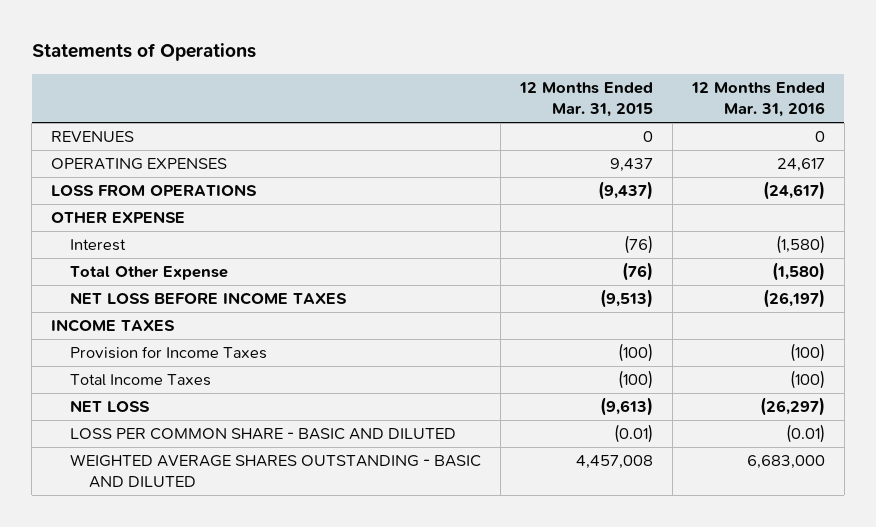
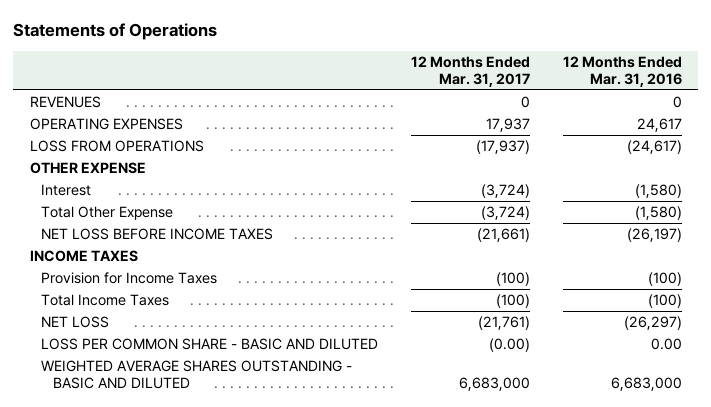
- | 12 Months Ended Mar. 31, 2015 | 12 Months Ended Mar. 31, 2016
+ | 12 Months Ended Mar. 31, 2017 | 12 Months Ended Mar. 31, 2016
- LOSS PER COMMON SHARE - BASIC AND DILUTED | (0.01) | (0.01)
+ LOSS PER COMMON SHARE - BASIC AND DILUTED | (0.00) | 0.00

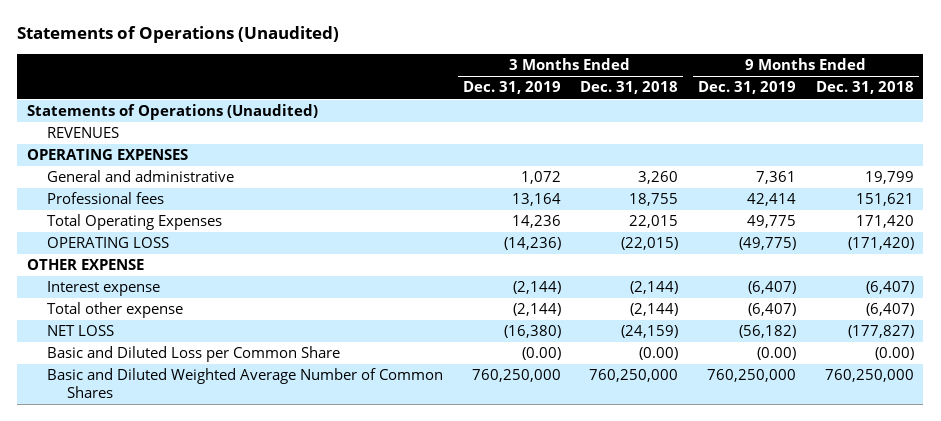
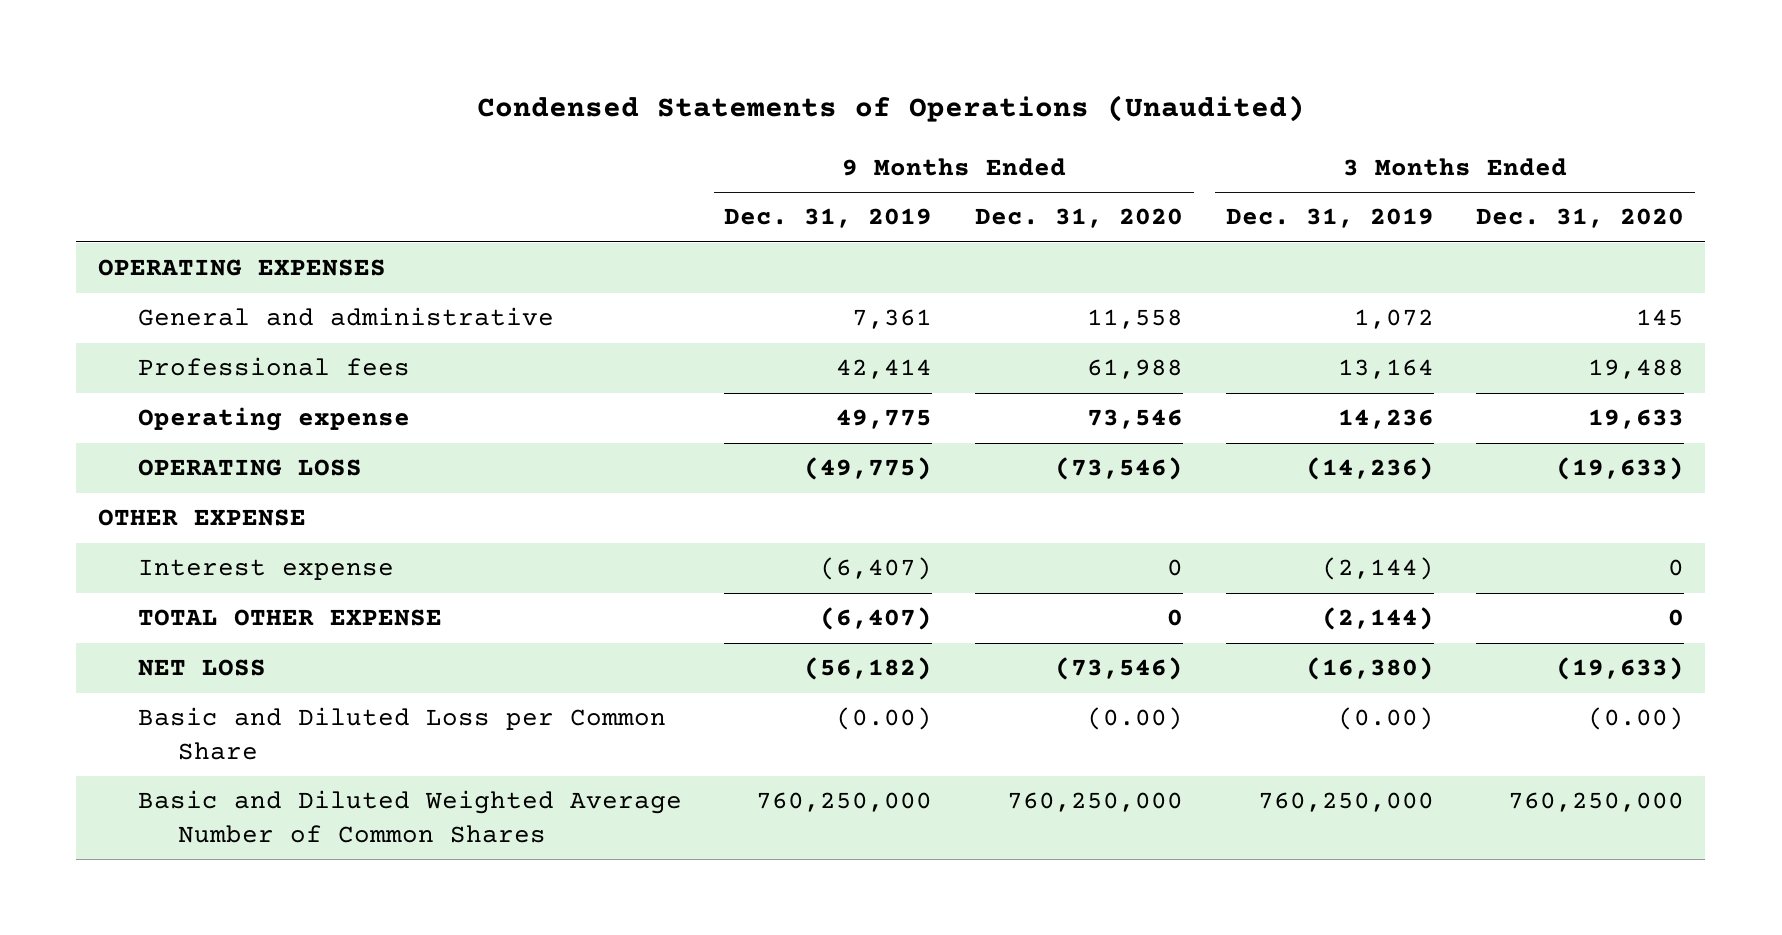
- Statements of Operations (Unaudited)
+ Condensed Statements of Operations (Unaudited)
- | 3 Months Ended Dec. 31, 2019 | 3 Months Ended Dec. 31, 2018 | 9 Months Ended Dec. 31, 2019 | 9 Months Ended Dec. 31, 2018
+ | 9 Months Ended Dec. 31, 2019 | 9 Months Ended Dec. 31, 2020 | 3 Months Ended Dec. 31, 2019 | 3 Months Ended Dec. 31, 2020
- Statements of Operations (Unaudited)
- REVENUES
- Total Operating Expenses | 14,236 | 22,015 | 49,775 | 171,420
+ Operating expense | 49,775 | 73,546 | 14,236 | 19,633
- Total other expense | (2,144) | (2,144) | (6,407) | (6,407)
+ TOTAL OTHER EXPENSE | (6,407) | 0 | (2,144) | 0

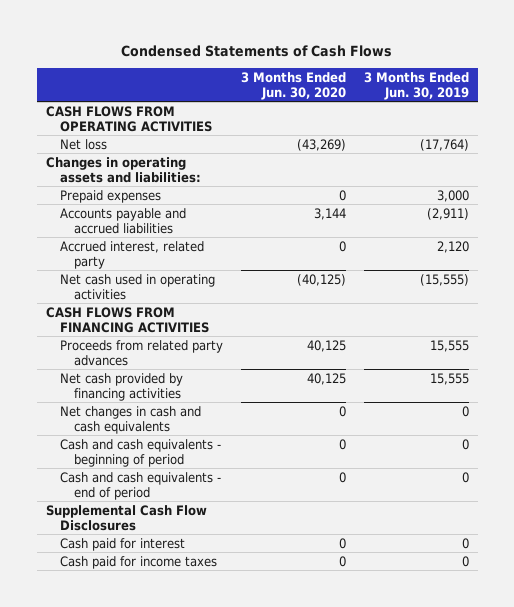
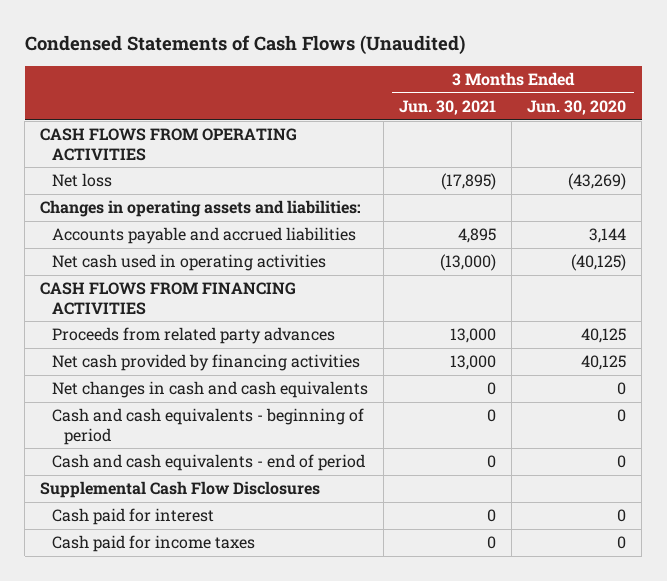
- Condensed Statements of Cash Flows
+ Condensed Statements of Cash Flows (Unaudited)
- | 3 Months Ended Jun. 30, 2020 | 3 Months Ended Jun. 30, 2019
+ | 3 Months Ended Jun. 30, 2021 | 3 Months Ended Jun. 30, 2020
- Prepaid expenses | 0 | 3,000
- Accrued interest, related party | 0 | 2,120

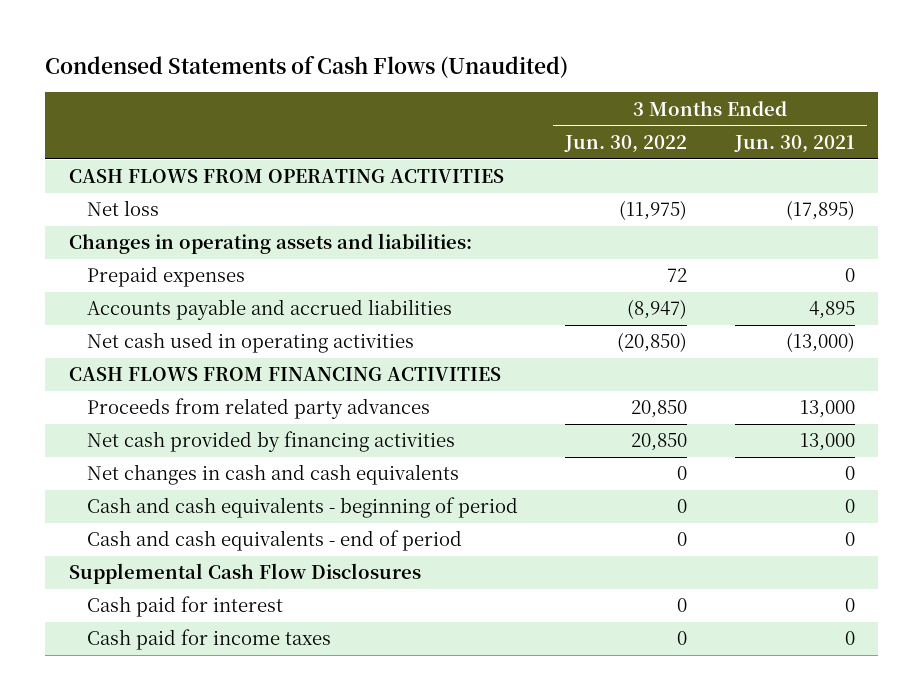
- | 3 Months Ended Jun. 30, 2021 | 3 Months Ended Jun. 30, 2020
+ | 3 Months Ended Jun. 30, 2022 | 3 Months Ended Jun. 30, 2021
+ Prepaid expenses | 72 | 0

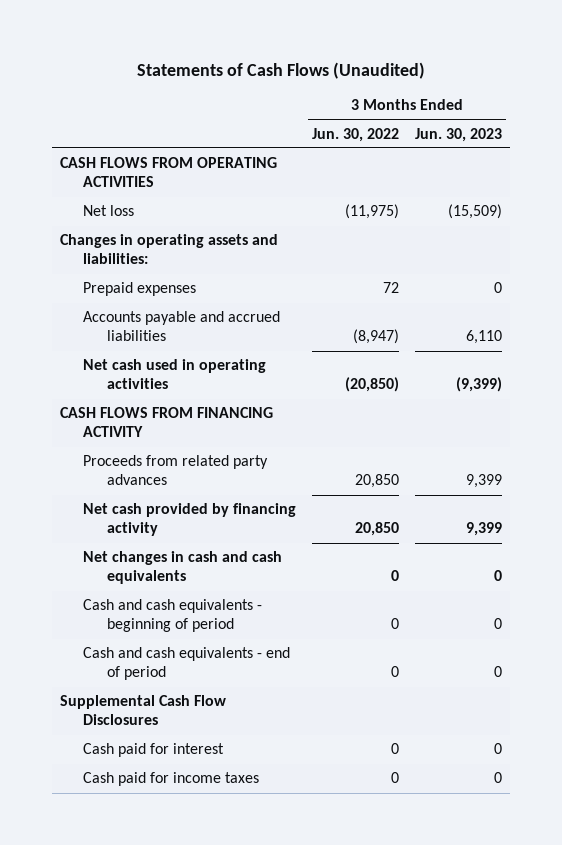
- Condensed Statements of Cash Flows (Unaudited)
+ Statements of Cash Flows (Unaudited)
- | 3 Months Ended Jun. 30, 2022 | 3 Months Ended Jun. 30, 2021
+ | 3 Months Ended Jun. 30, 2022 | 3 Months Ended Jun. 30, 2023
- CASH FLOWS FROM FINANCING ACTIVITIES
+ CASH FLOWS FROM FINANCING ACTIVITY
- Net cash provided by financing activities | 20,850 | 13,000
+ Net cash provided by financing activity | 20,850 | 9,399

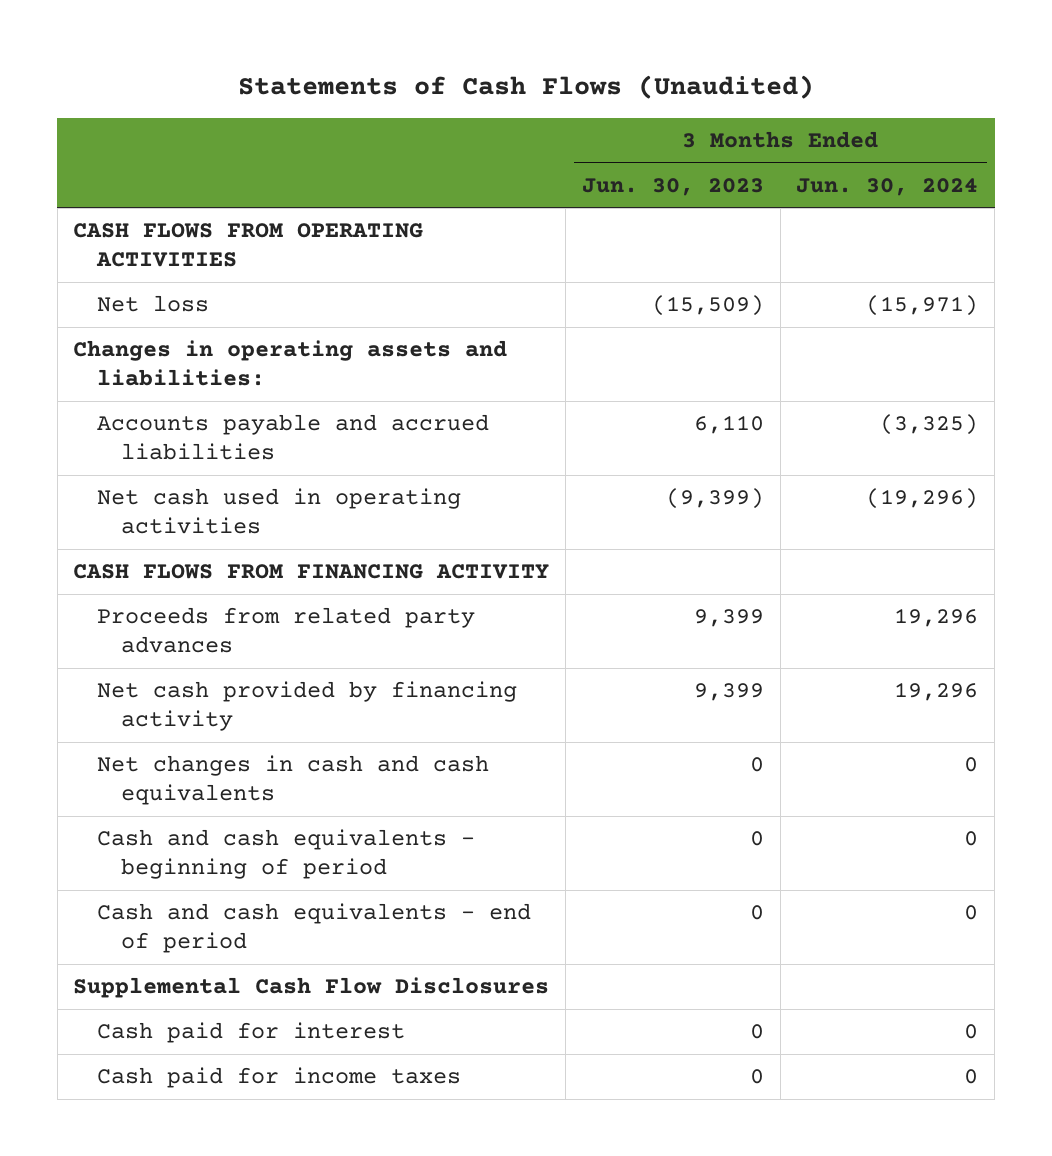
- | 3 Months Ended Jun. 30, 2022 | 3 Months Ended Jun. 30, 2023
+ | 3 Months Ended Jun. 30, 2023 | 3 Months Ended Jun. 30, 2024
- Prepaid expenses | 72 | 0

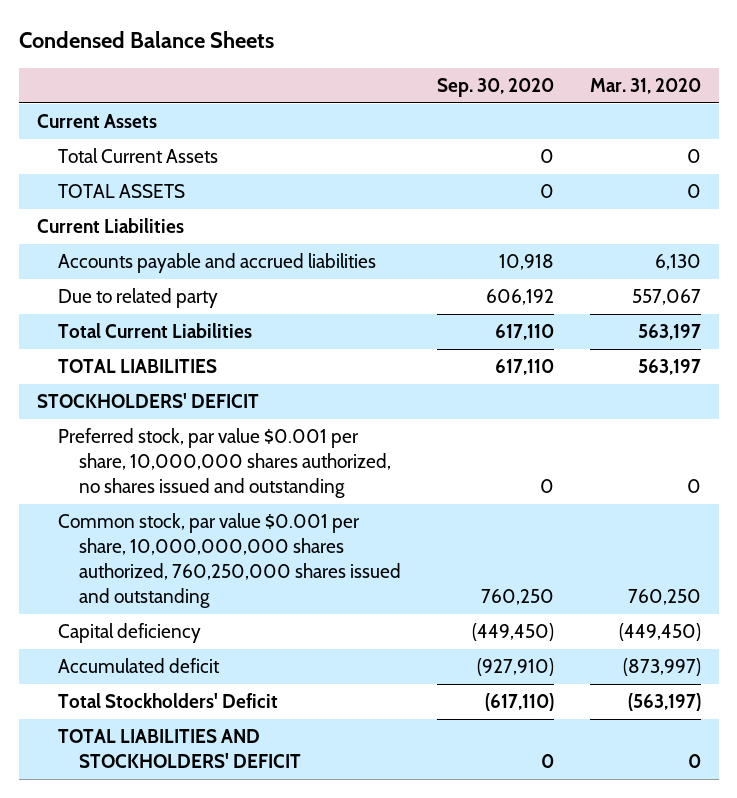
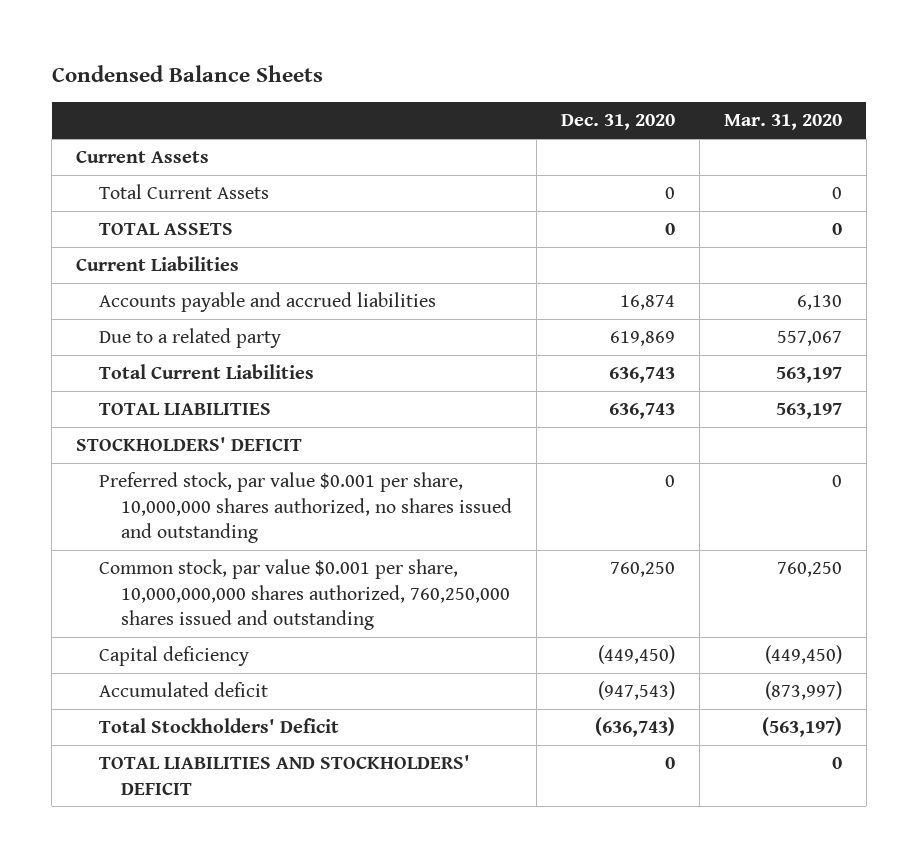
- | Sep. 30, 2020 | Mar. 31, 2020
+ | Dec. 31, 2020 | Mar. 31, 2020
- Due to related party | 606,192 | 557,067
+ Due to a related party | 619,869 | 557,067

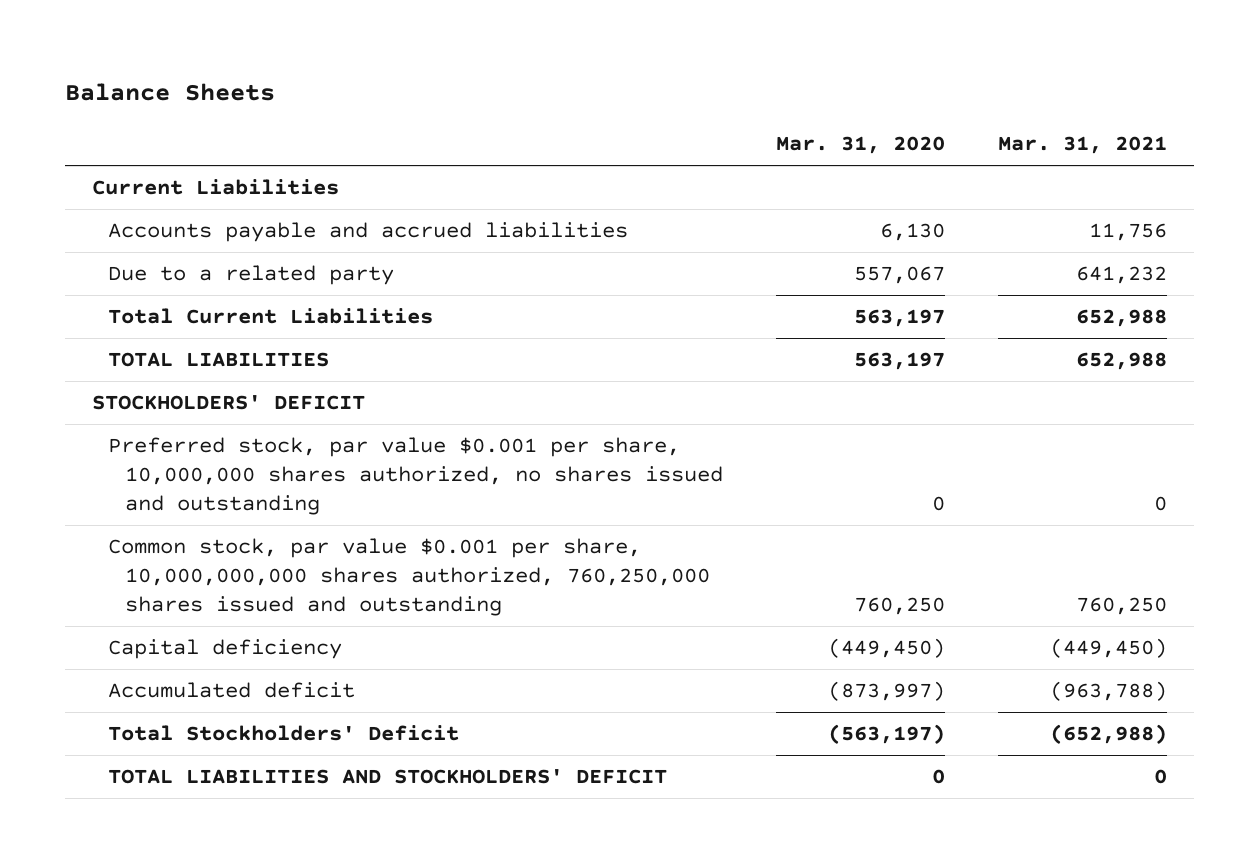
- Condensed Balance Sheets
+ Balance Sheets
- | Dec. 31, 2020 | Mar. 31, 2020
+ | Mar. 31, 2020 | Mar. 31, 2021
- Current Assets
- Total Current Assets | 0 | 0
- TOTAL ASSETS | 0 | 0

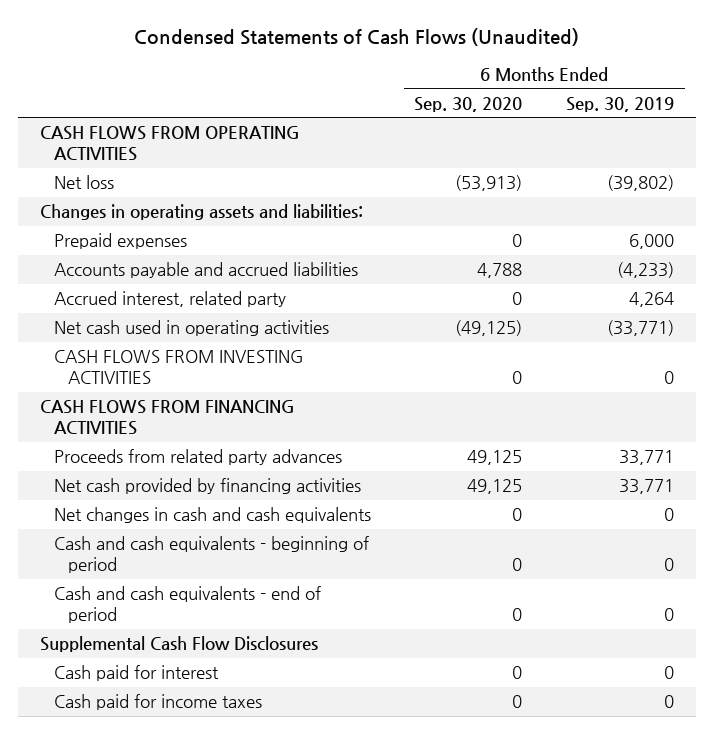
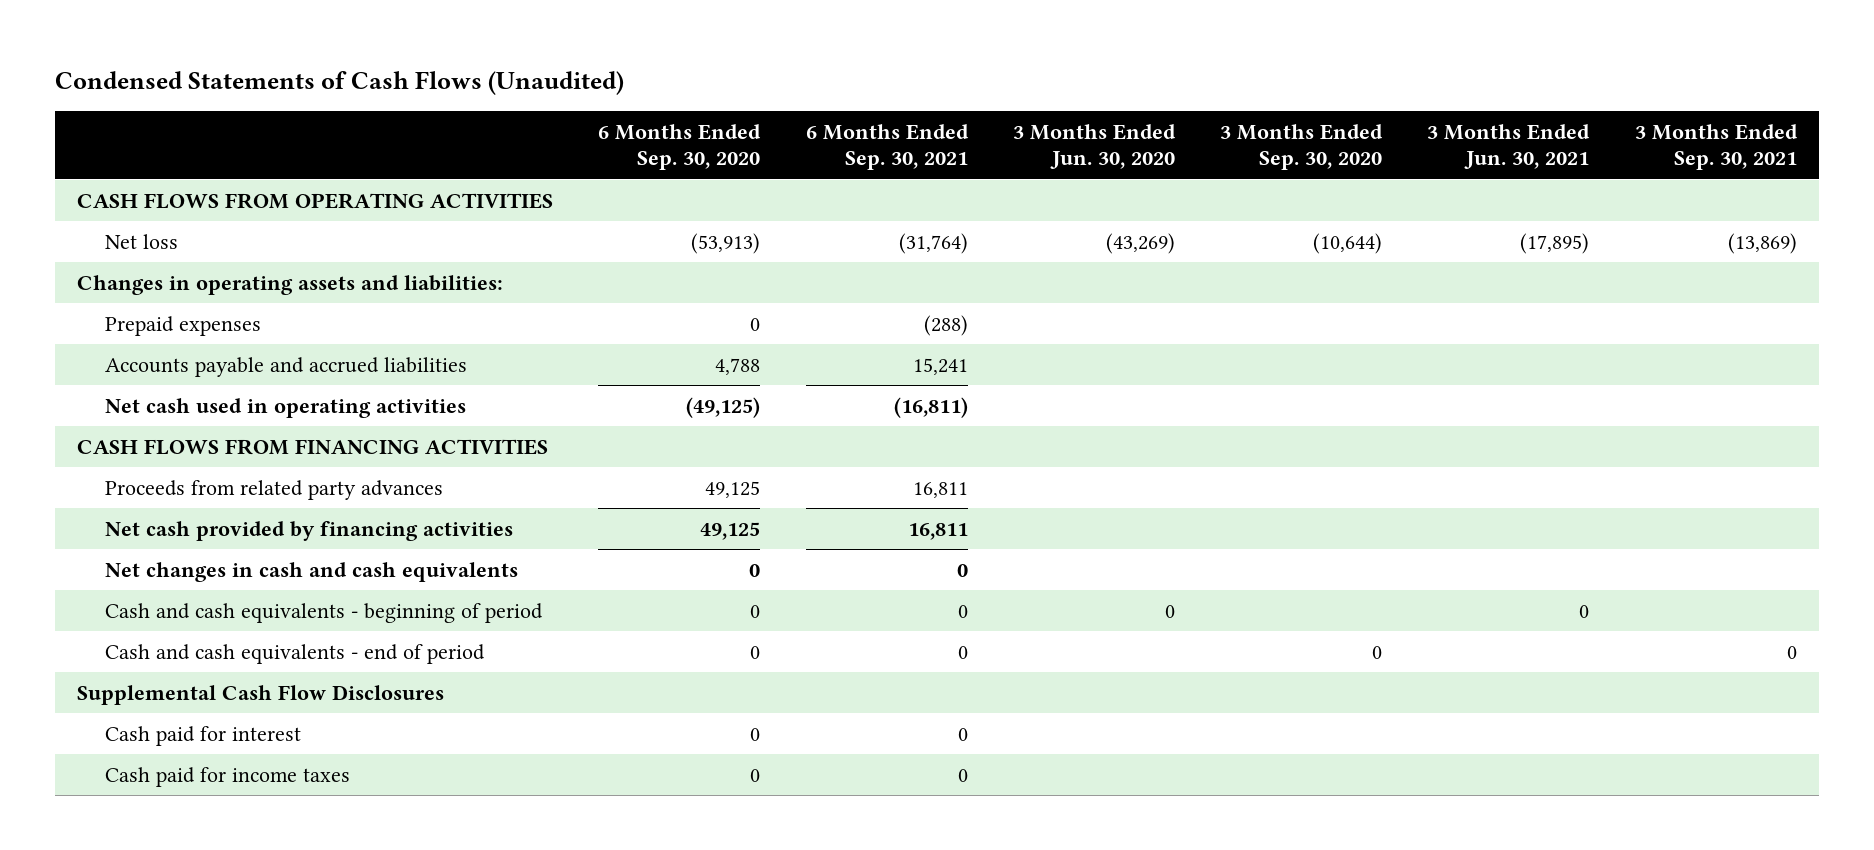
- | 6 Months Ended Sep. 30, 2020 | 6 Months Ended Sep. 30, 2019
+ | 6 Months Ended Sep. 30, 2020 | 6 Months Ended Sep. 30, 2021 | 3 Months Ended Jun. 30, 2020 | 3 Months Ended Sep. 30, 2020 | 3 Months Ended Jun. 30, 2021 | 3 Months Ended Sep. 30, 2021
- Accrued interest, related party | 0 | 4,264
- CASH FLOWS FROM INVESTING ACTIVITIES | 0 | 0

